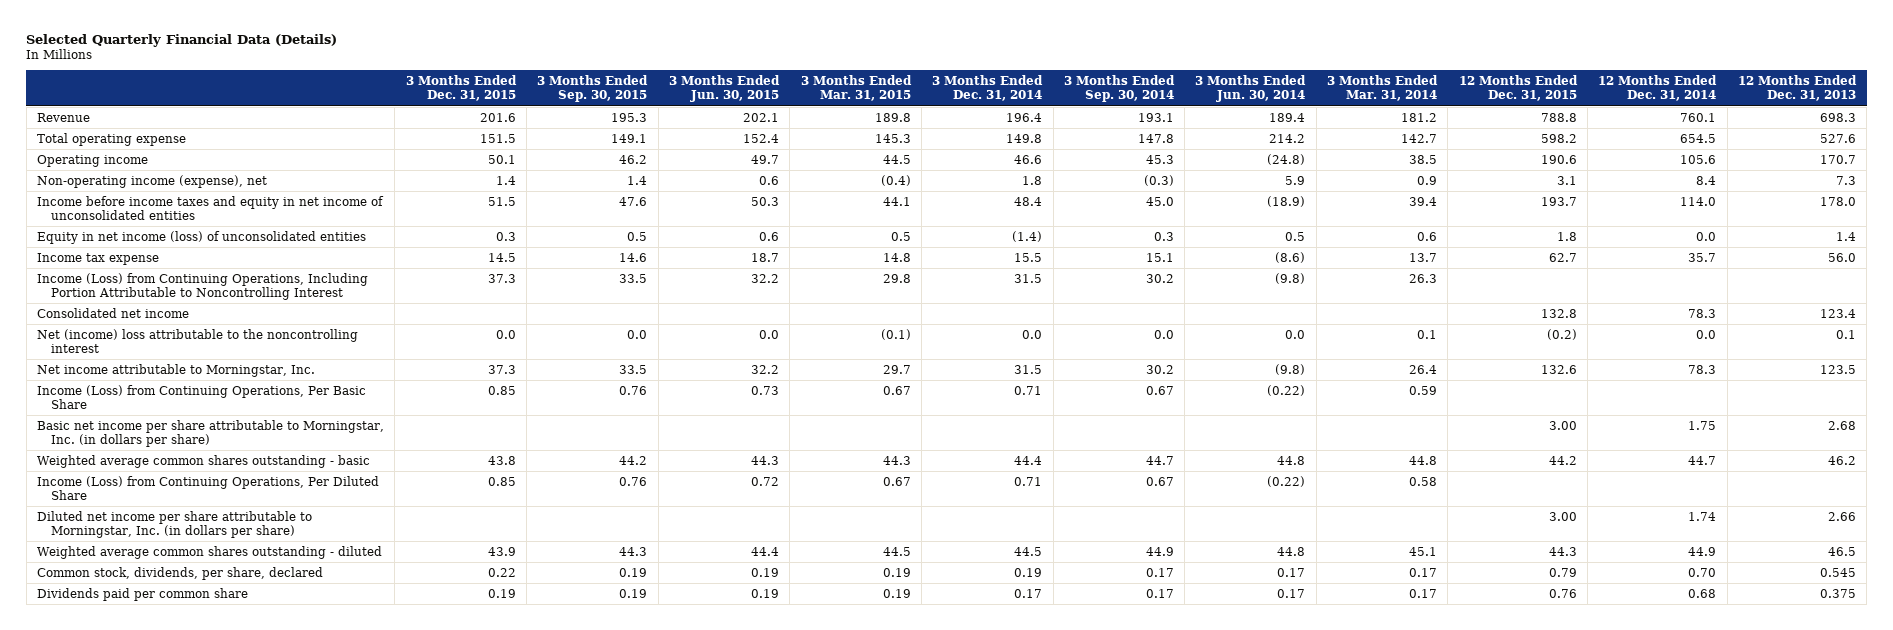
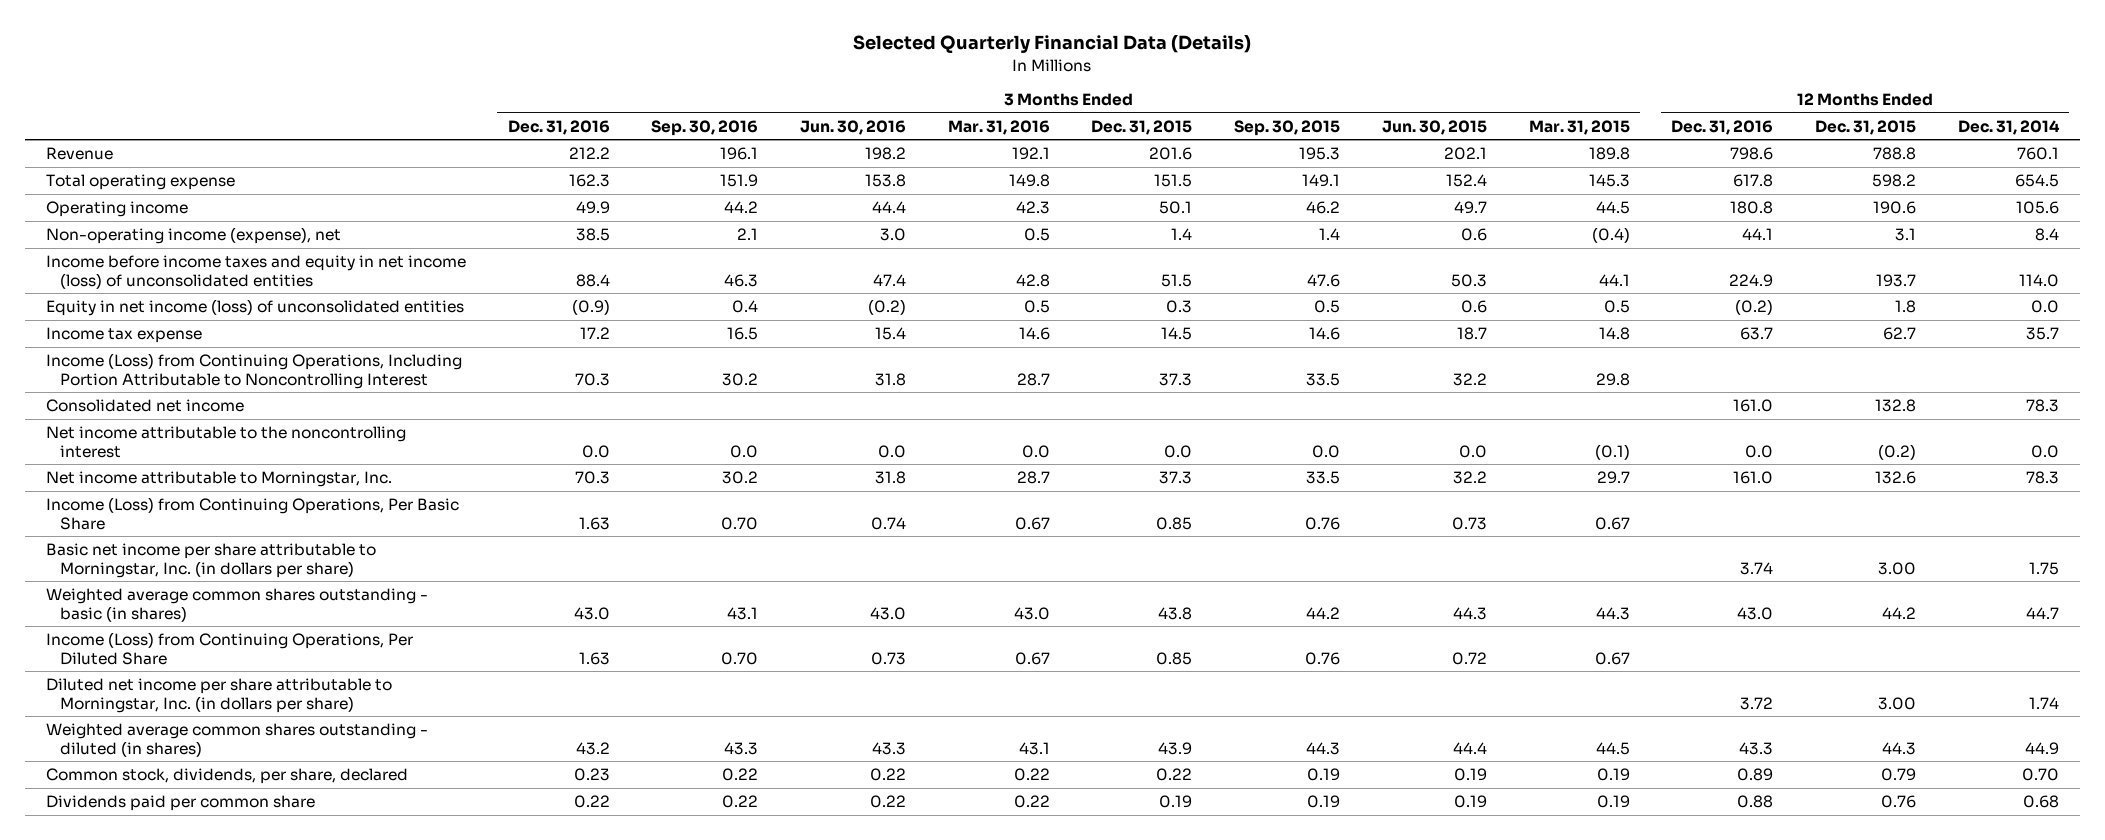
- | 3 Months Ended Dec. 31, 2015 | 3 Months Ended Sep. 30, 2015 | 3 Months Ended Jun. 30, 2015 | 3 Months Ended Mar. 31, 2015 | 3 Months Ended Dec. 31, 2014 | 3 Months Ended Sep. 30, 2014 | 3 Months Ended Jun. 30, 2014 | 3 Months Ended Mar. 31, 2014 | 12 Months Ended Dec. 31, 2015 | 12 Months Ended Dec. 31, 2014 | 12 Months Ended Dec. 31, 2013
+ | 3 Months Ended Dec. 31, 2016 | 3 Months Ended Sep. 30, 2016 | 3 Months Ended Jun. 30, 2016 | 3 Months Ended Mar. 31, 2016 | 3 Months Ended Dec. 31, 2015 | 3 Months Ended Sep. 30, 2015 | 3 Months Ended Jun. 30, 2015 | 3 Months Ended Mar. 31, 2015 | 12 Months Ended Dec. 31, 2016 | 12 Months Ended Dec. 31, 2015 | 12 Months Ended Dec. 31, 2014
- Income before income taxes and equity in net income of unconsolidated entities | 51.5 | 47.6 | 50.3 | 44.1 | 48.4 | 45.0 | (18.9) | 39.4 | 193.7 | 114.0 | 178.0
+ Income before income taxes and equity in net income (loss) of unconsolidated entities | 88.4 | 46.3 | 47.4 | 42.8 | 51.5 | 47.6 | 50.3 | 44.1 | 224.9 | 193.7 | 114.0
- Net (income) loss attributable to the noncontrolling interest | 0.0 | 0.0 | 0.0 | (0.1) | 0.0 | 0.0 | 0.0 | 0.1 | (0.2) | 0.0 | 0.1
+ Net income attributable to the noncontrolling interest | 0.0 | 0.0 | 0.0 | 0.0 | 0.0 | 0.0 | 0.0 | (0.1) | 0.0 | (0.2) | 0.0
- Weighted average common shares outstanding - basic | 43.8 | 44.2 | 44.3 | 44.3 | 44.4 | 44.7 | 44.8 | 44.8 | 44.2 | 44.7 | 46.2
+ Weighted average common shares outstanding - basic (in shares) | 43.0 | 43.1 | 43.0 | 43.0 | 43.8 | 44.2 | 44.3 | 44.3 | 43.0 | 44.2 | 44.7
- Weighted average common shares outstanding - diluted | 43.9 | 44.3 | 44.4 | 44.5 | 44.5 | 44.9 | 44.8 | 45.1 | 44.3 | 44.9 | 46.5
+ Weighted average common shares outstanding - diluted (in shares) | 43.2 | 43.3 | 43.3 | 43.1 | 43.9 | 44.3 | 44.4 | 44.5 | 43.3 | 44.3 | 44.9

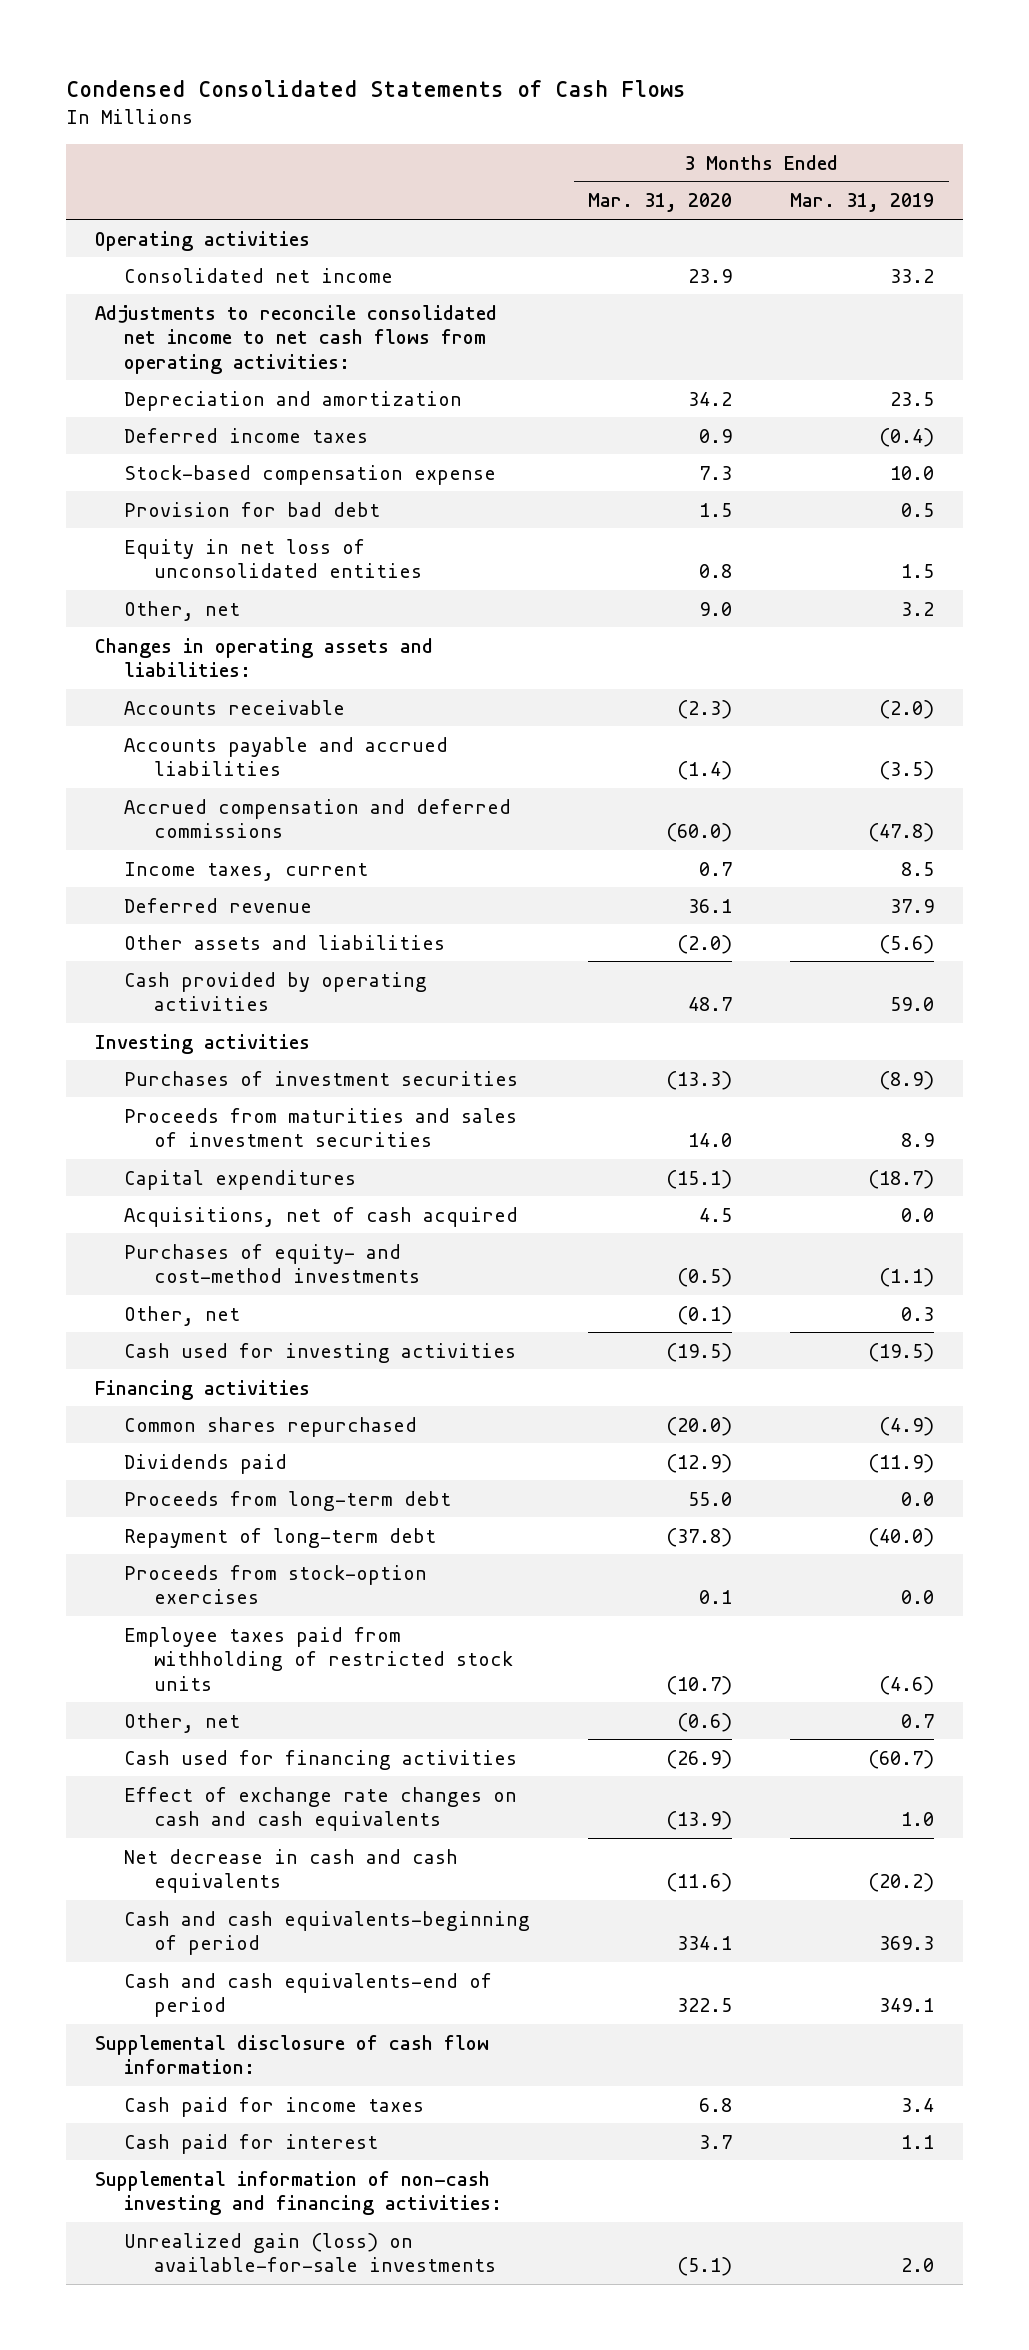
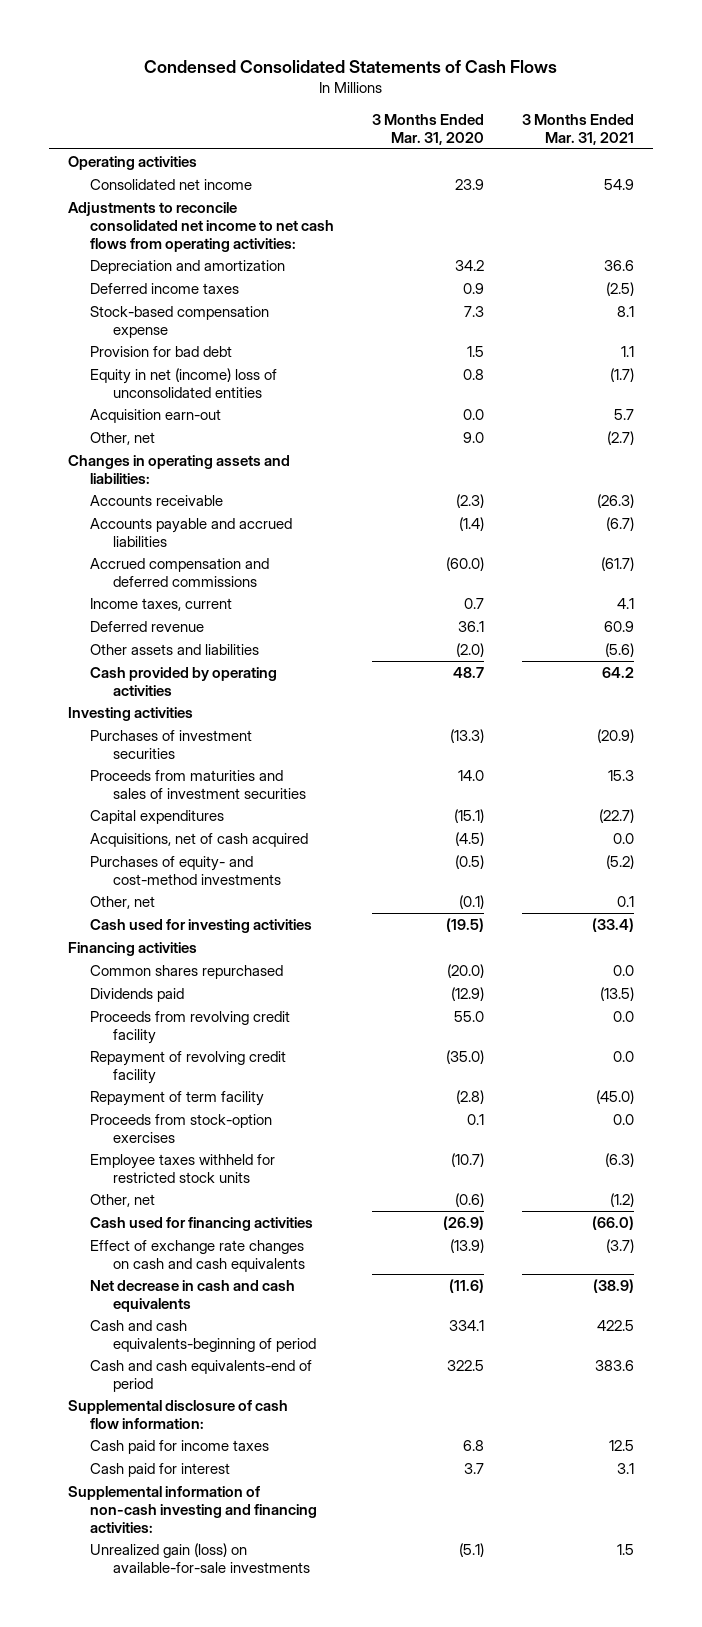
- | 3 Months Ended Mar. 31, 2020 | 3 Months Ended Mar. 31, 2019
+ | 3 Months Ended Mar. 31, 2020 | 3 Months Ended Mar. 31, 2021
- Equity in net loss of unconsolidated entities | 0.8 | 1.5
+ Equity in net (income) loss of unconsolidated entities | 0.8 | (1.7)
+ Acquisition earn-out | 0.0 | 5.7
- Acquisitions, net of cash acquired | 4.5 | 0.0
+ Acquisitions, net of cash acquired | (4.5) | 0.0
- Proceeds from long-term debt | 55.0 | 0.0
- Repayment of long-term debt | (37.8) | (40.0)
+ Proceeds from revolving credit facility | 55.0 | 0.0
+ Repayment of revolving credit facility | (35.0) | 0.0
+ Repayment of term facility | (2.8) | (45.0)
- Employee taxes paid from withholding of restricted stock units | (10.7) | (4.6)
+ Employee taxes withheld for restricted stock units | (10.7) | (6.3)

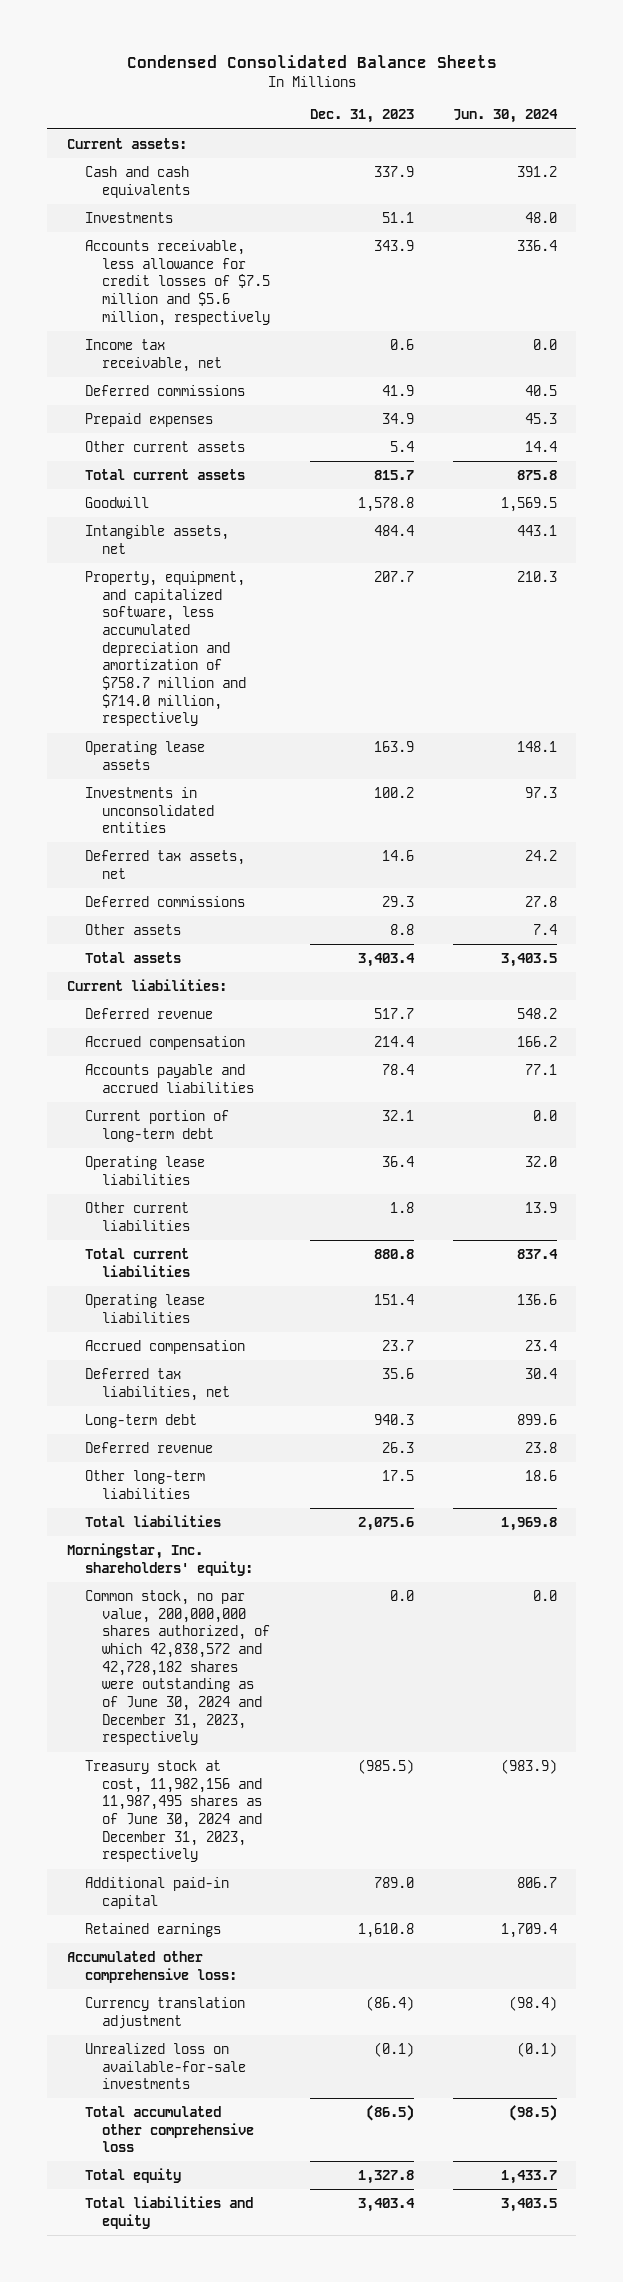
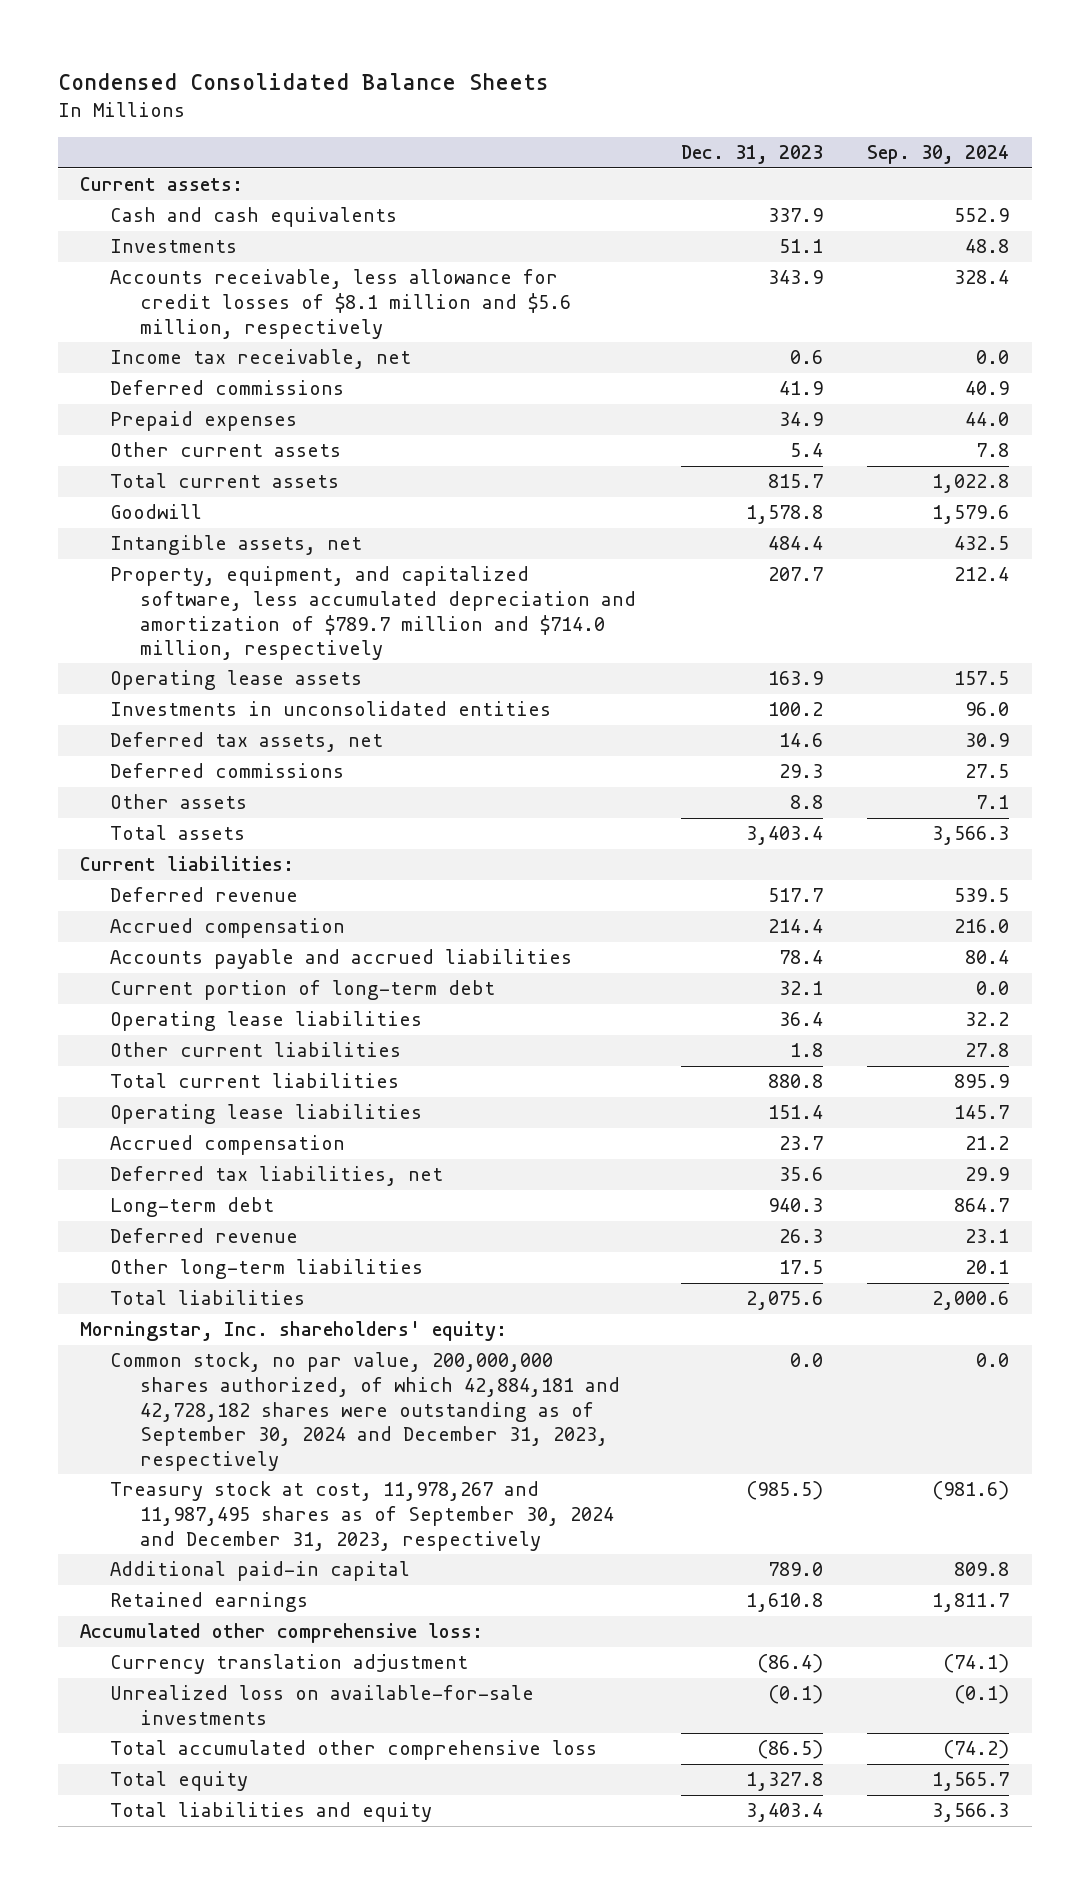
- | Dec. 31, 2023 | Jun. 30, 2024
+ | Dec. 31, 2023 | Sep. 30, 2024
- Accounts receivable, less allowance for credit losses of $7.5 million and $5.6 million, respectively | 343.9 | 336.4
+ Accounts receivable, less allowance for credit losses of $8.1 million and $5.6 million, respectively | 343.9 | 328.4
- Property, equipment, and capitalized software, less accumulated depreciation and amortization of $758.7 million and $714.0 million, respectively | 207.7 | 210.3
+ Property, equipment, and capitalized software, less accumulated depreciation and amortization of $789.7 million and $714.0 million, respectively | 207.7 | 212.4
- Common stock, no par value, 200,000,000 shares authorized, of which 42,838,572 and 42,728,182 shares were outstanding as of June 30, 2024 and December 31, 2023, respectively | 0.0 | 0.0
- Treasury stock at cost, 11,982,156 and 11,987,495 shares as of June 30, 2024 and December 31, 2023, respectively | (985.5) | (983.9)
+ Common stock, no par value, 200,000,000 shares authorized, of which 42,884,181 and 42,728,182 shares were outstanding as of September 30, 2024 and December 31, 2023, respectively | 0.0 | 0.0
+ Treasury stock at cost, 11,978,267 and 11,987,495 shares as of September 30, 2024 and December 31, 2023, respectively | (985.5) | (981.6)

